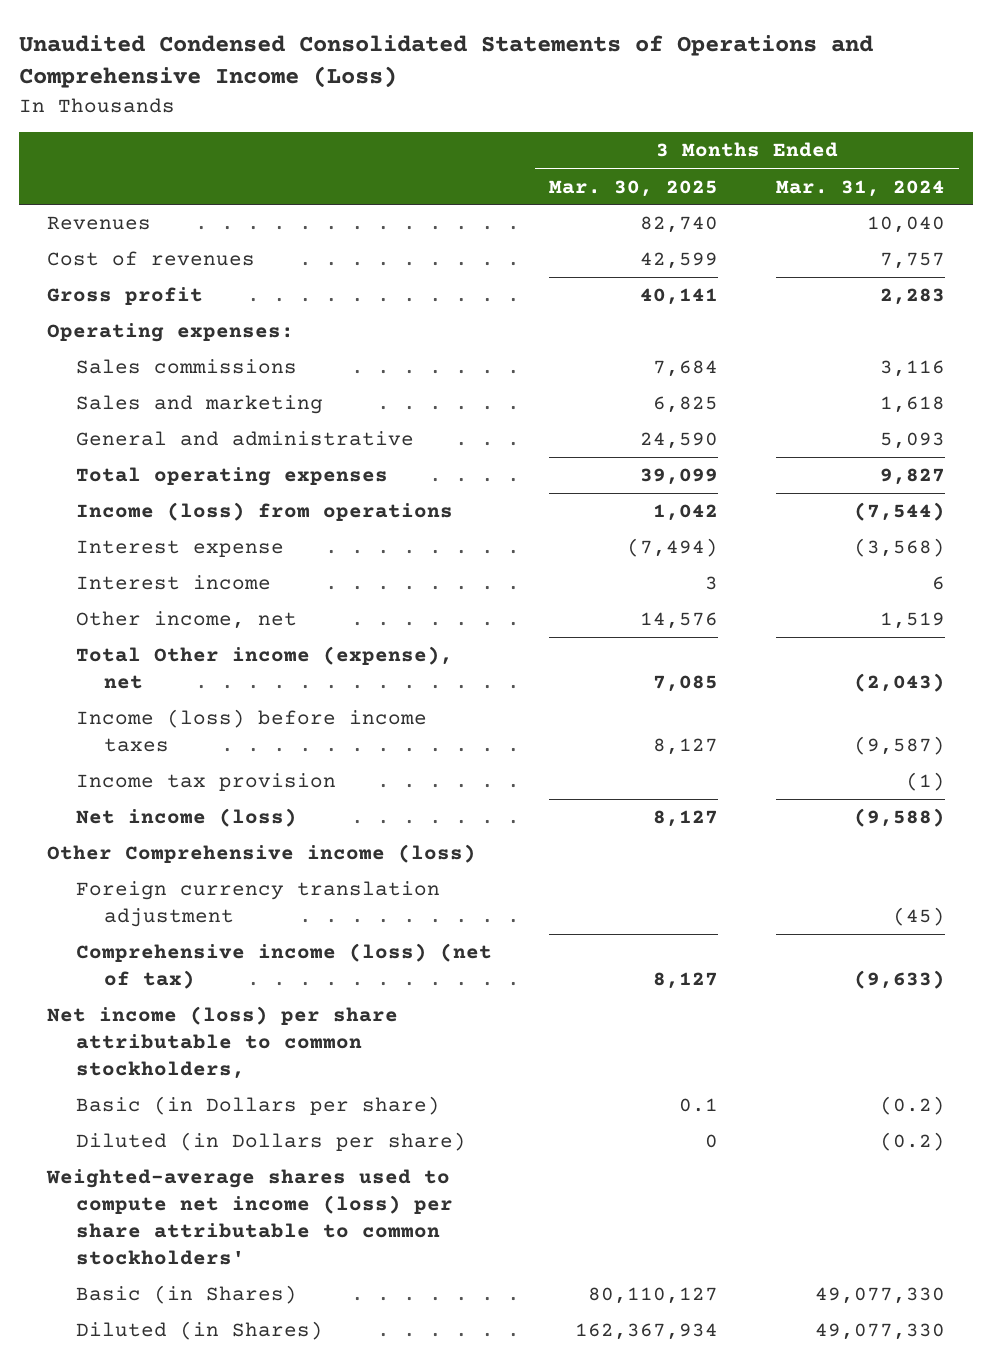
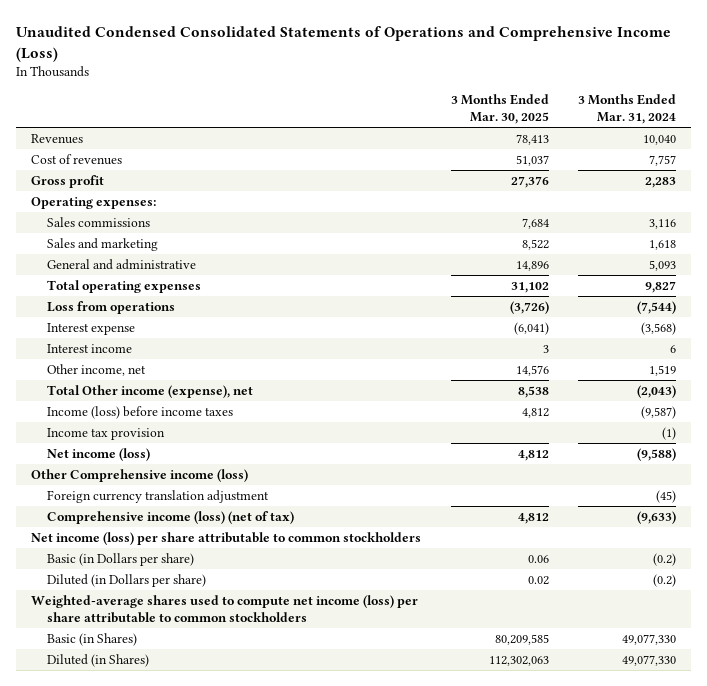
- Revenues | 82,740 | 10,040
- Cost of revenues | 42,599 | 7,757
- Gross profit | 40,141 | 2,283
+ Revenues | 78,413 | 10,040
+ Cost of revenues | 51,037 | 7,757
+ Gross profit | 27,376 | 2,283
- Sales and marketing | 6,825 | 1,618
- General and administrative | 24,590 | 5,093
- Total operating expenses | 39,099 | 9,827
- Income (loss) from operations | 1,042 | (7,544)
- Interest expense | (7,494) | (3,568)
+ Sales and marketing | 8,522 | 1,618
+ General and administrative | 14,896 | 5,093
+ Total operating expenses | 31,102 | 9,827
+ Loss from operations | (3,726) | (7,544)
+ Interest expense | (6,041) | (3,568)
- Total Other income (expense), net | 7,085 | (2,043)
- Income (loss) before income taxes | 8,127 | (9,587)
+ Total Other income (expense), net | 8,538 | (2,043)
+ Income (loss) before income taxes | 4,812 | (9,587)
- Net income (loss) | 8,127 | (9,588)
+ Net income (loss) | 4,812 | (9,588)
- Comprehensive income (loss) (net of tax) | 8,127 | (9,633)
- Net income (loss) per share attributable to common stockholders,
- Basic (in Dollars per share) | 0.1 | (0.2)
- Diluted (in Dollars per share) | 0 | (0.2)
- Weighted-average shares used to compute net income (loss) per share attributable to common stockholders'
- Basic (in Shares) | 80,110,127 | 49,077,330
- Diluted (in Shares) | 162,367,934 | 49,077,330
+ Comprehensive income (loss) (net of tax) | 4,812 | (9,633)
+ Net income (loss) per share attributable to common stockholders
+ Basic (in Dollars per share) | 0.06 | (0.2)
+ Diluted (in Dollars per share) | 0.02 | (0.2)
+ Weighted-average shares used to compute net income (loss) per share attributable to common stockholders
+ Basic (in Shares) | 80,209,585 | 49,077,330
+ Diluted (in Shares) | 112,302,063 | 49,077,330

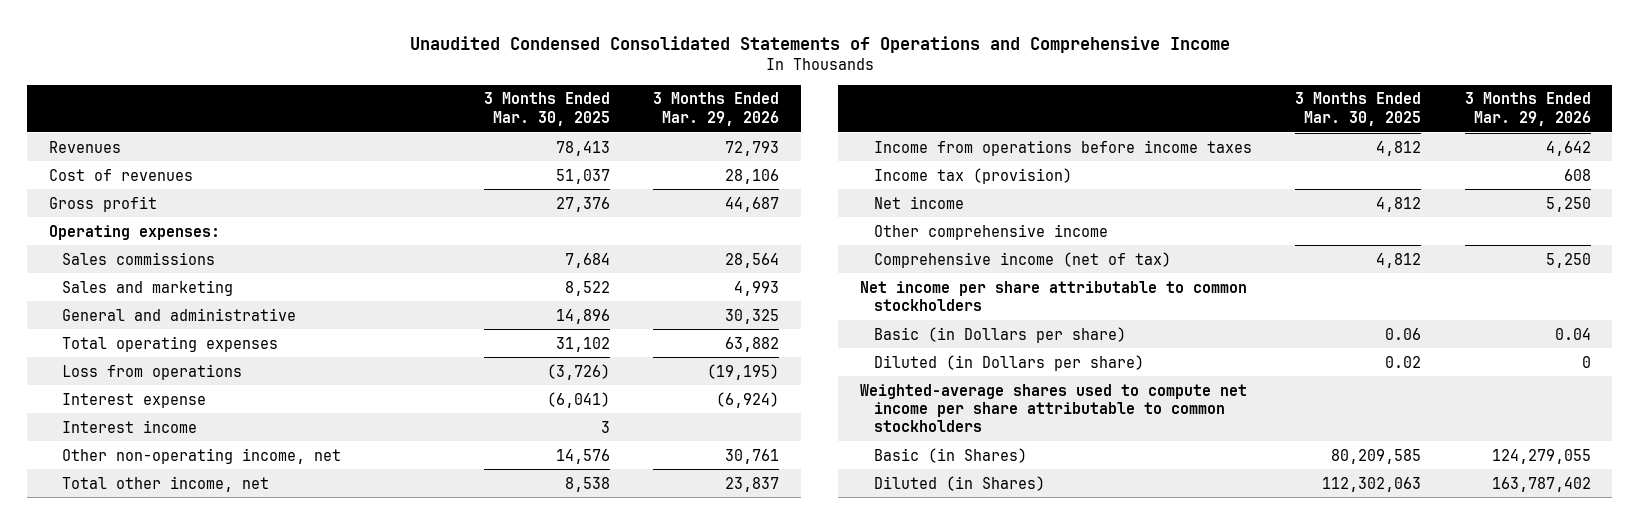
- Unaudited Condensed Consolidated Statements of Operations and Comprehensive Income (Loss)
+ Unaudited Condensed Consolidated Statements of Operations and Comprehensive Income
- | 3 Months Ended Mar. 30, 2025 | 3 Months Ended Mar. 31, 2024
+ | 3 Months Ended Mar. 30, 2025 | 3 Months Ended Mar. 29, 2026
- Other income, net | 14,576 | 1,519
- Total Other income (expense), net | 8,538 | (2,043)
- Income (loss) before income taxes | 4,812 | (9,587)
- Income tax provision | | (1)
- Net income (loss) | 4,812 | (9,588)
- Other Comprehensive income (loss)
- Foreign currency translation adjustment | | (45)
- Comprehensive income (loss) (net of tax) | 4,812 | (9,633)
- Net income (loss) per share attributable to common stockholders
+ Other non-operating income, net | 14,576 | 30,761
+ Total other income, net | 8,538 | 23,837
+ Income from operations before income taxes | 4,812 | 4,642
+ Income tax (provision) | | 608
+ Net income | 4,812 | 5,250
+ Other comprehensive income
+ Comprehensive income (net of tax) | 4,812 | 5,250
+ Net income per share attributable to common stockholders
- Weighted-average shares used to compute net income (loss) per share attributable to common stockholders
+ Weighted-average shares used to compute net income per share attributable to common stockholders

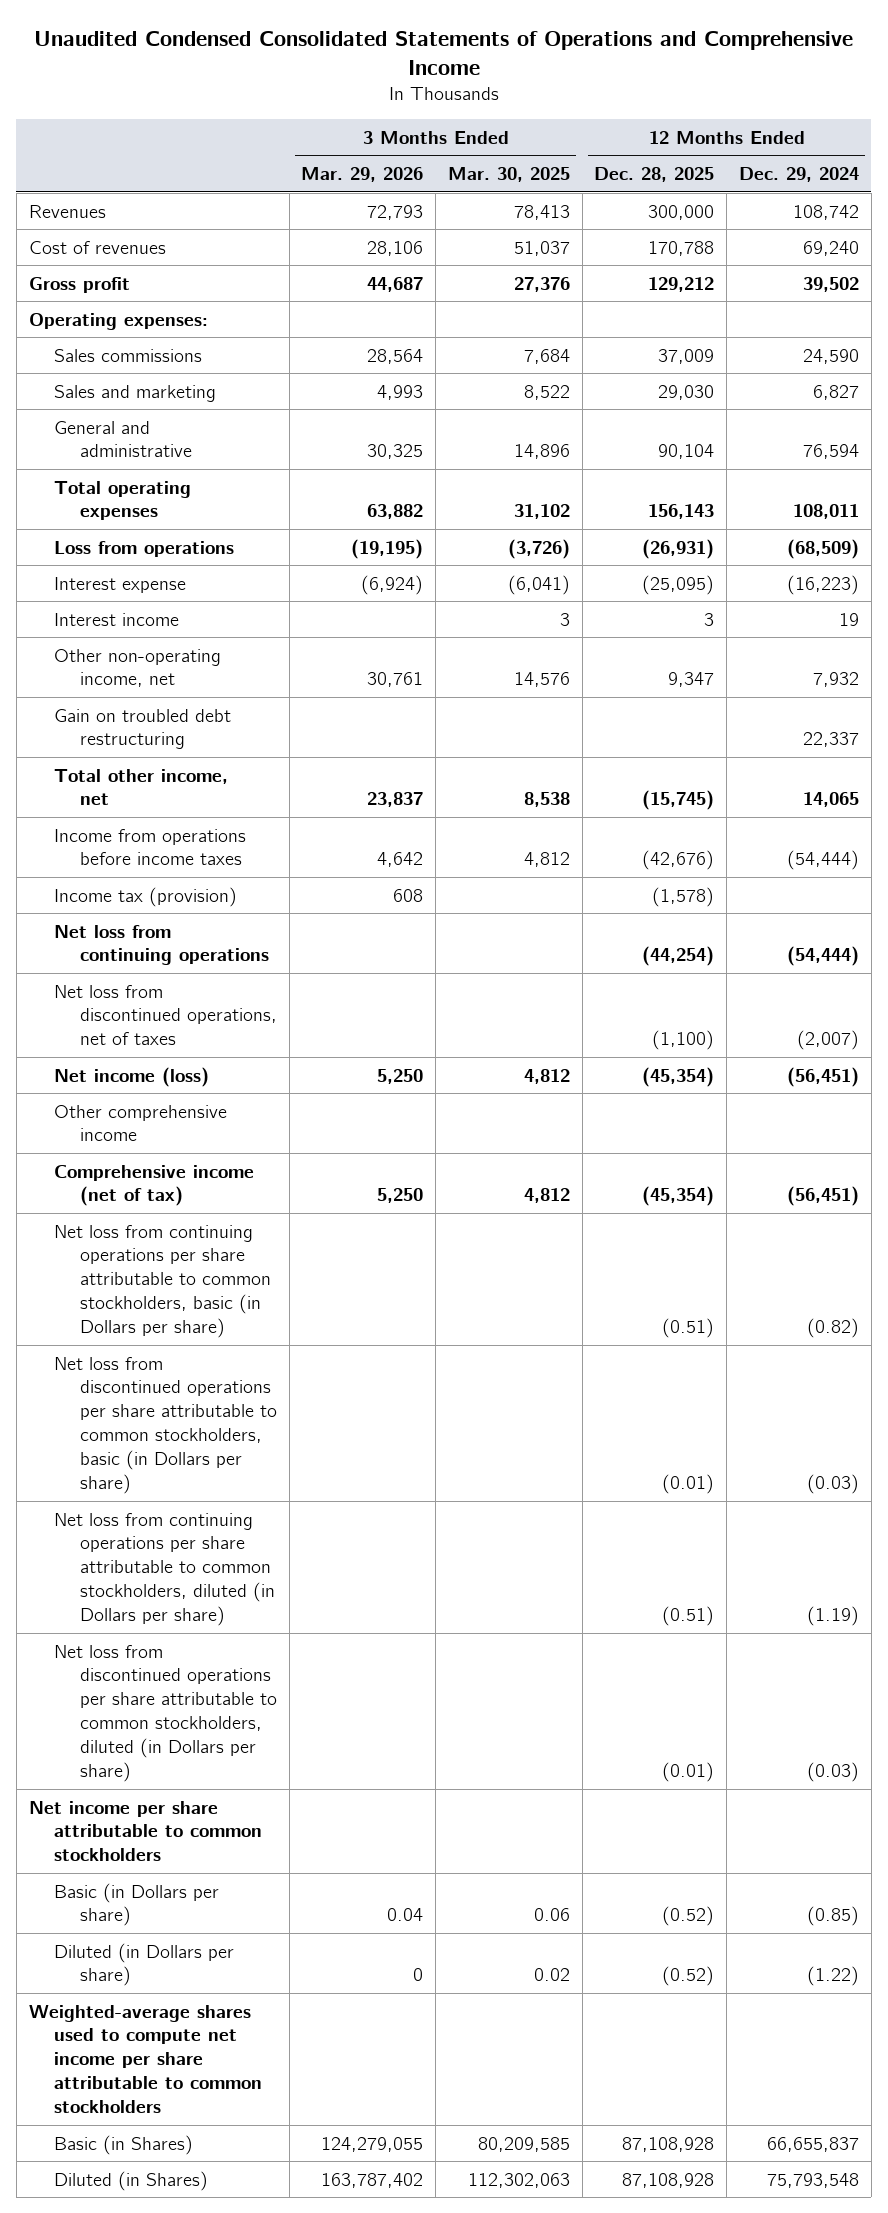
- | 3 Months Ended Mar. 30, 2025 | 3 Months Ended Mar. 29, 2026
+ | 3 Months Ended Mar. 29, 2026 | 3 Months Ended Mar. 30, 2025 | 12 Months Ended Dec. 28, 2025 | 12 Months Ended Dec. 29, 2024
+ Gain on troubled debt restructuring | | | | 22,337
- Net income | 4,812 | 5,250
+ Net loss from continuing operations | | | (44,254) | (54,444)
+ Net loss from discontinued operations, net of taxes | | | (1,100) | (2,007)
+ Net income (loss) | 5,250 | 4,812 | (45,354) | (56,451)
+ Net loss from continuing operations per share attributable to common stockholders, basic (in Dollars per share) | | | (0.51) | (0.82)
+ Net loss from discontinued operations per share attributable to common stockholders, basic (in Dollars per share) | | | (0.01) | (0.03)
+ Net loss from continuing operations per share attributable to common stockholders, diluted (in Dollars per share) | | | (0.51) | (1.19)
+ Net loss from discontinued operations per share attributable to common stockholders, diluted (in Dollars per share) | | | (0.01) | (0.03)

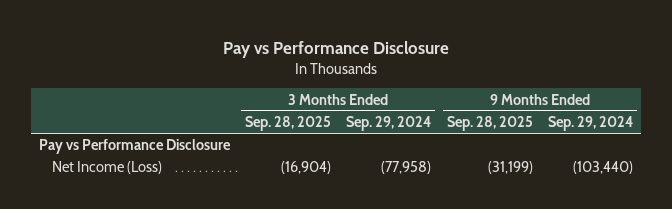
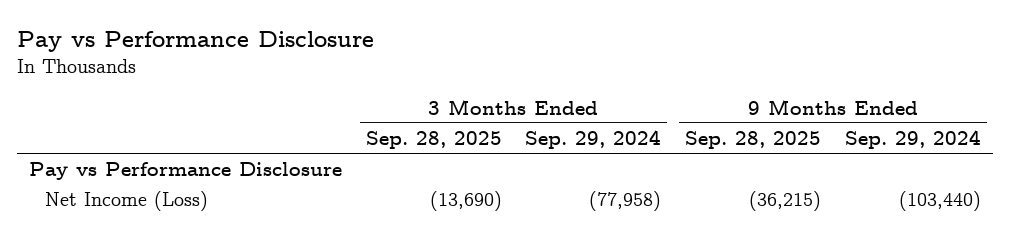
- Net Income (Loss) | (16,904) | (77,958) | (31,199) | (103,440)
+ Net Income (Loss) | (13,690) | (77,958) | (36,215) | (103,440)

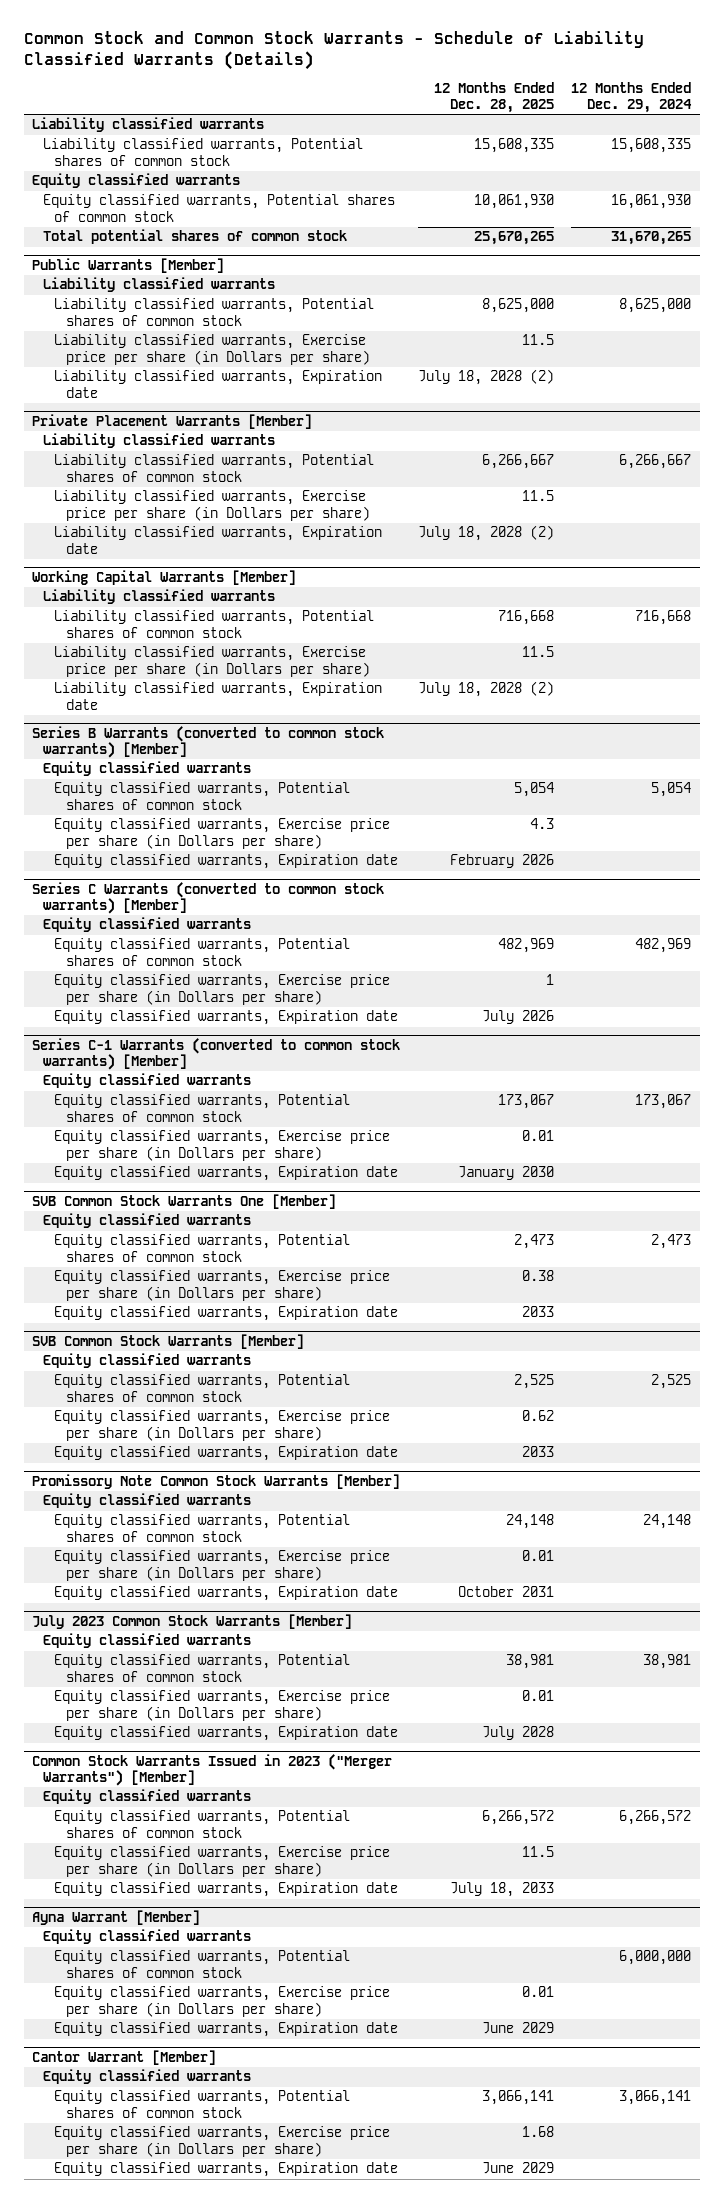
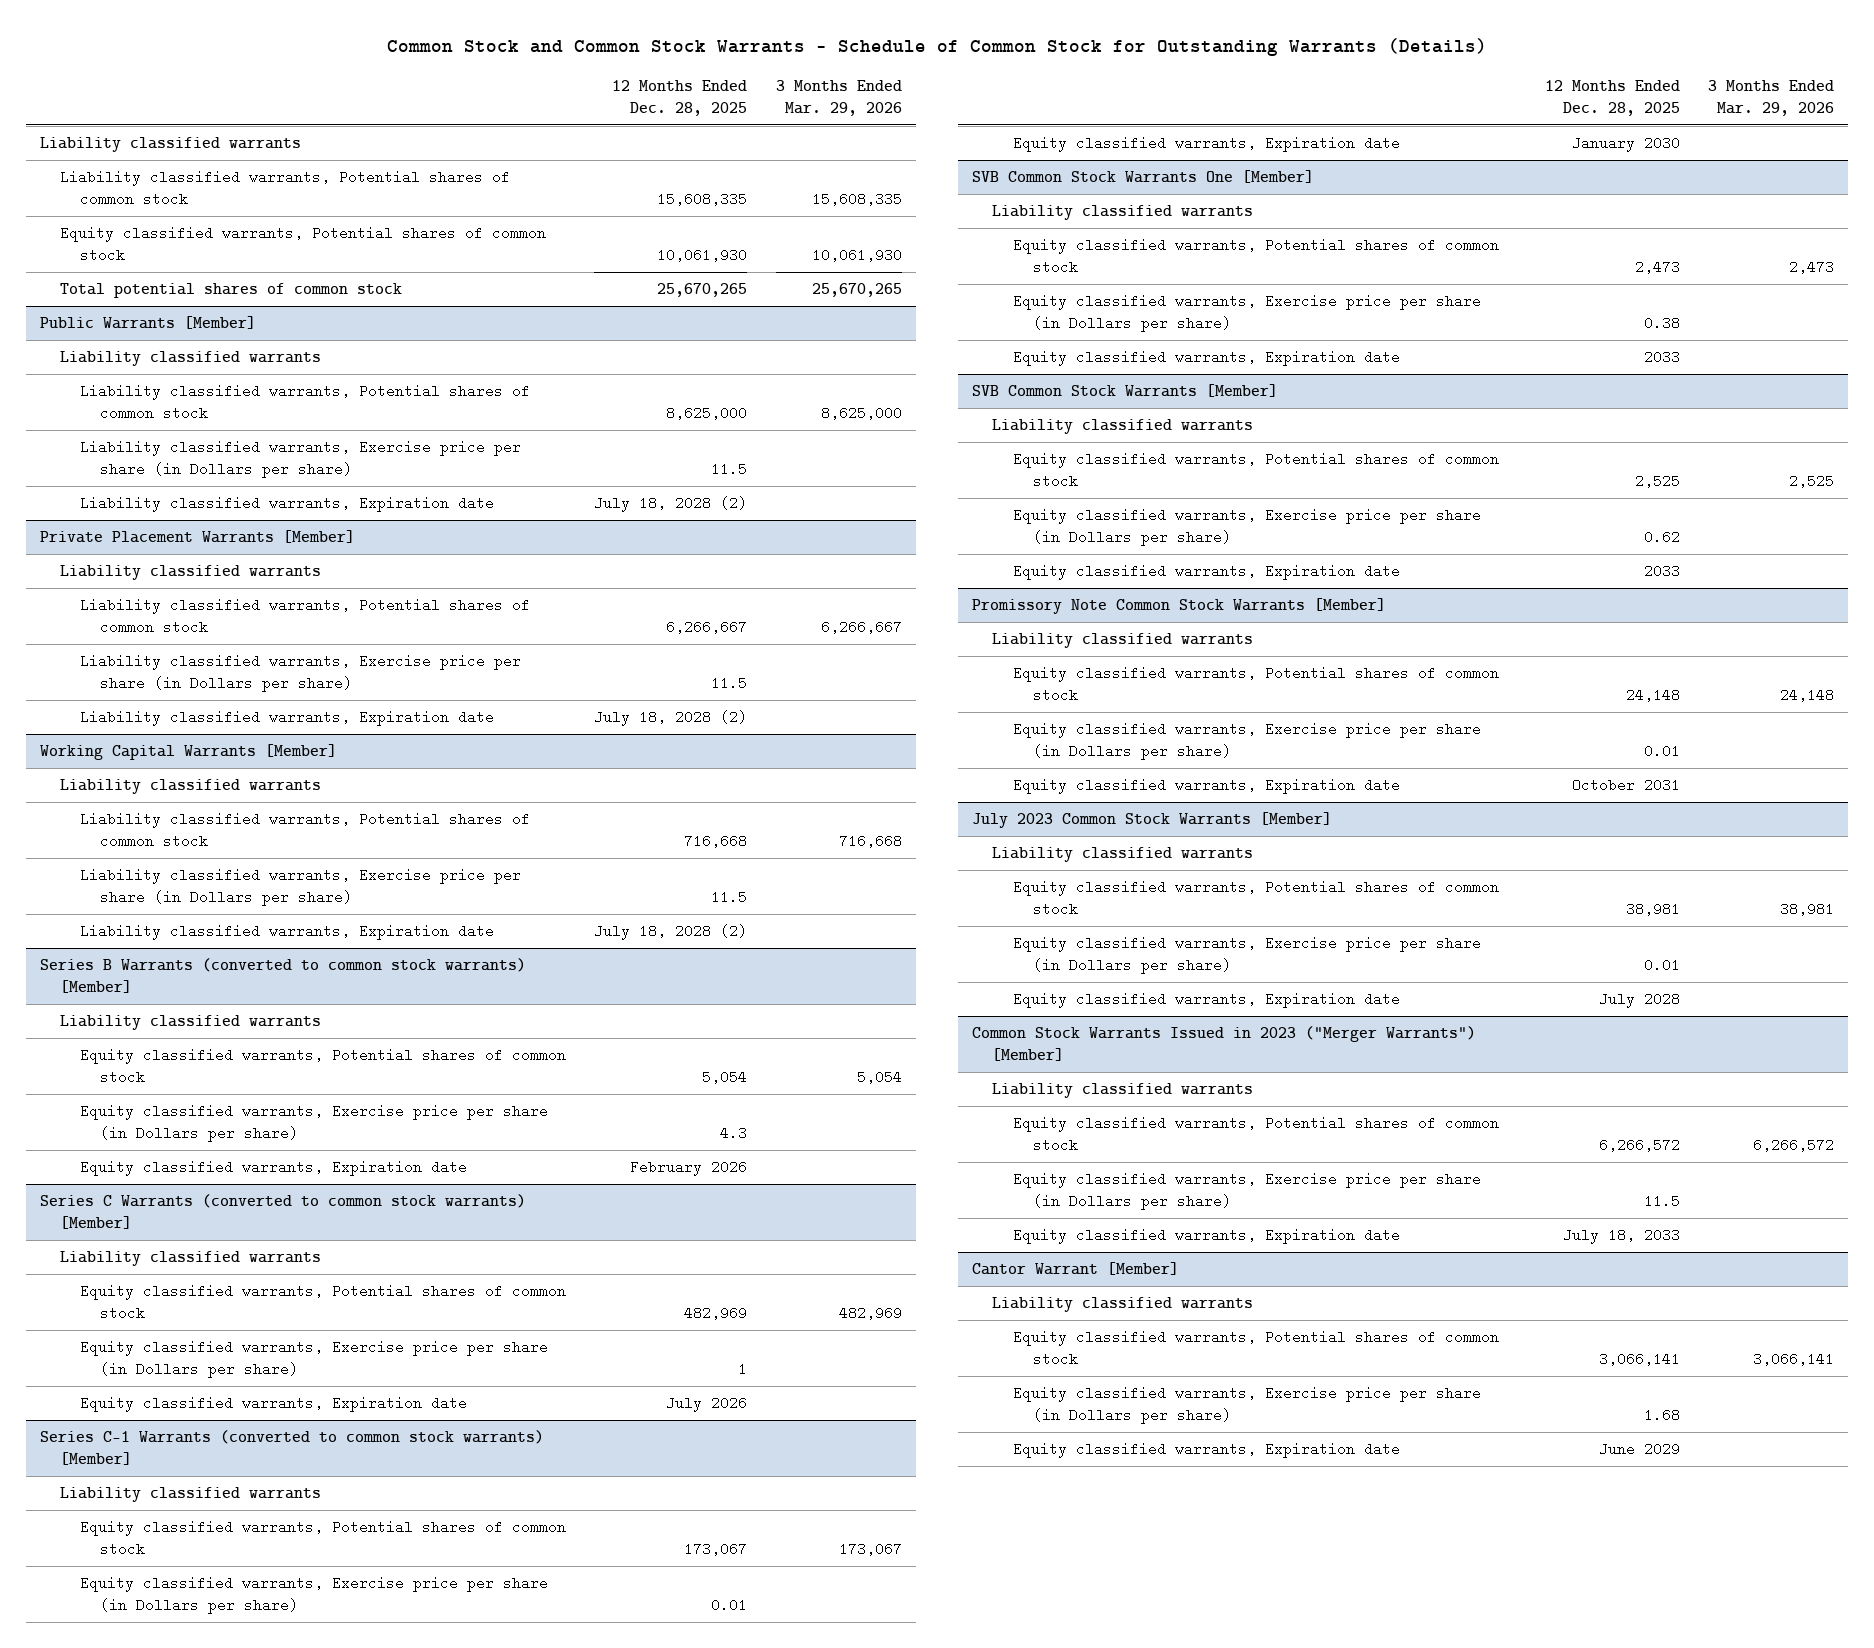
- Common Stock and Common Stock Warrants - Schedule of Liability Classified Warrants (Details)
+ Common Stock and Common Stock Warrants - Schedule of Common Stock for Outstanding Warrants (Details)
- | 12 Months Ended Dec. 28, 2025 | 12 Months Ended Dec. 29, 2024
+ | 12 Months Ended Dec. 28, 2025 | 3 Months Ended Mar. 29, 2026
- Equity classified warrants
@ Series B Warrants (converted to common stock warrants) [Member]
- Equity classified warrants
+ Liability classified warrants
@ Series C Warrants (converted to common stock warrants) [Member]
- Equity classified warrants
+ Liability classified warrants
@ Series C-1 Warrants (converted to common stock warrants) [Member]
- Equity classified warrants
+ Liability classified warrants
@ SVB Common Stock Warrants One [Member]
- Equity classified warrants
+ Liability classified warrants
@ SVB Common Stock Warrants [Member]
- Equity classified warrants
+ Liability classified warrants
@ Promissory Note Common Stock Warrants [Member]
- Equity classified warrants
+ Liability classified warrants
@ July 2023 Common Stock Warrants [Member]
- Equity classified warrants
+ Liability classified warrants
@ Common Stock Warrants Issued in 2023 ("Merger Warrants") [Member]
- Equity classified warrants
+ Liability classified warrants
- Ayna Warrant [Member]
- Equity classified warrants
- Equity classified warrants, Potential shares of common stock | | 6,000,000
- Equity classified warrants, Exercise price per share (in Dollars per share) | 0.01 |
- Equity classified warrants, Expiration date | June 2029 |
@ Cantor Warrant [Member]
- Equity classified warrants
+ Liability classified warrants

